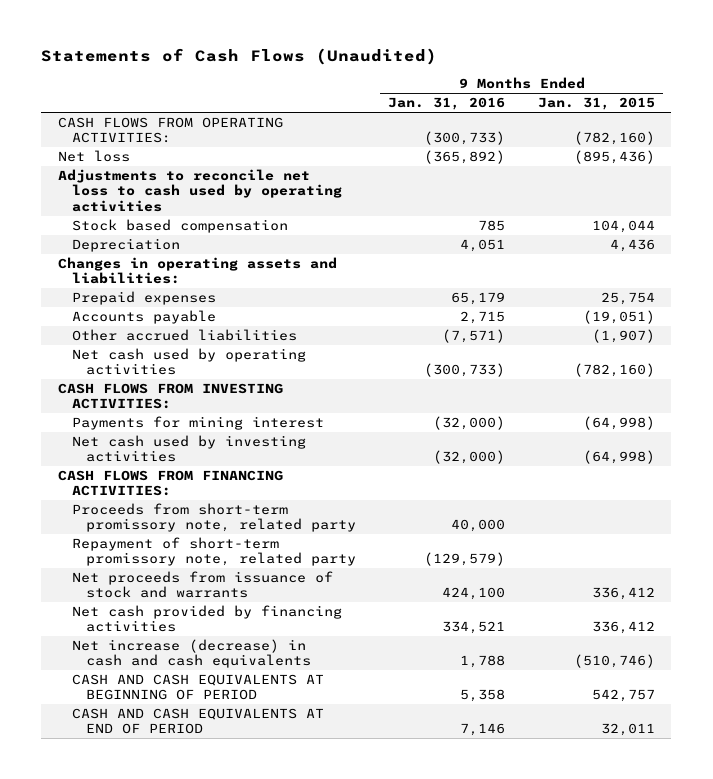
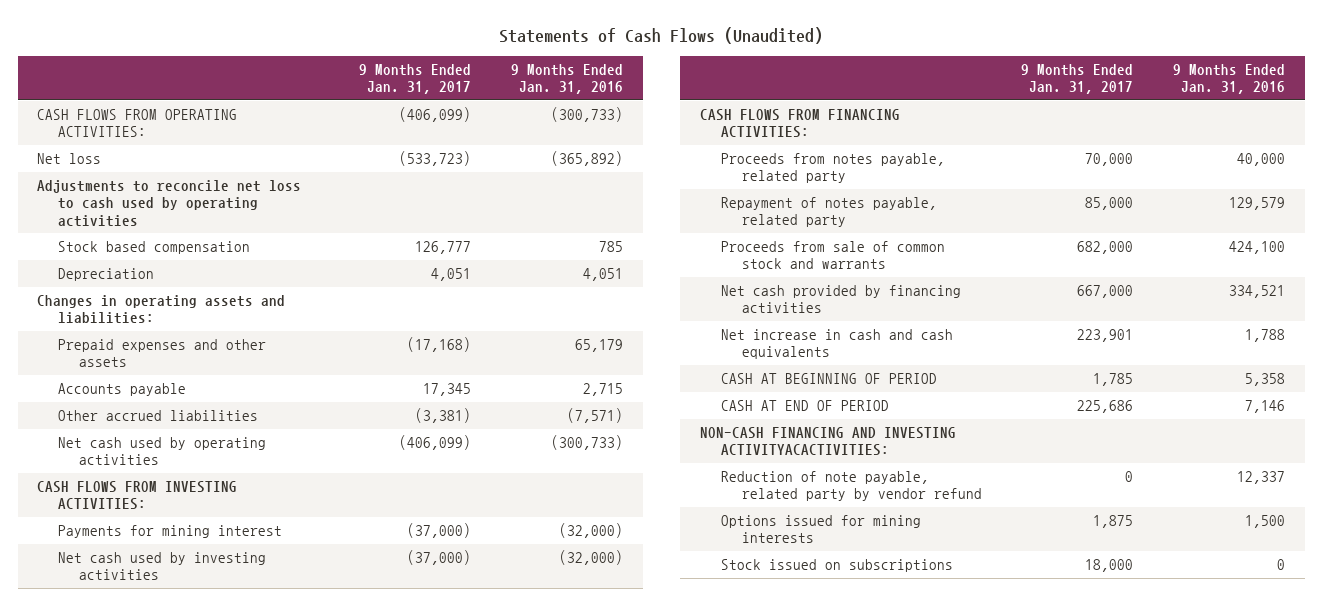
- | 9 Months Ended Jan. 31, 2016 | 9 Months Ended Jan. 31, 2015
+ | 9 Months Ended Jan. 31, 2017 | 9 Months Ended Jan. 31, 2016
- Prepaid expenses | 65,179 | 25,754
+ Prepaid expenses and other assets | (17,168) | 65,179
- Proceeds from short-term promissory note, related party | 40,000 |
- Repayment of short-term promissory note, related party | (129,579) |
- Net proceeds from issuance of stock and warrants | 424,100 | 336,412
+ Proceeds from notes payable, related party | 70,000 | 40,000
+ Repayment of notes payable, related party | 85,000 | 129,579
+ Proceeds from sale of common stock and warrants | 682,000 | 424,100
- Net increase (decrease) in cash and cash equivalents | 1,788 | (510,746)
- CASH AND CASH EQUIVALENTS AT BEGINNING OF PERIOD | 5,358 | 542,757
- CASH AND CASH EQUIVALENTS AT END OF PERIOD | 7,146 | 32,011
+ Net increase in cash and cash equivalents | 223,901 | 1,788
+ CASH AT BEGINNING OF PERIOD | 1,785 | 5,358
+ CASH AT END OF PERIOD | 225,686 | 7,146
+ NON-CASH FINANCING AND INVESTING ACTIVITYACACTIVITIES:
+ Reduction of note payable, related party by vendor refund | 0 | 12,337
+ Options issued for mining interests | 1,875 | 1,500
+ Stock issued on subscriptions | 18,000 | 0

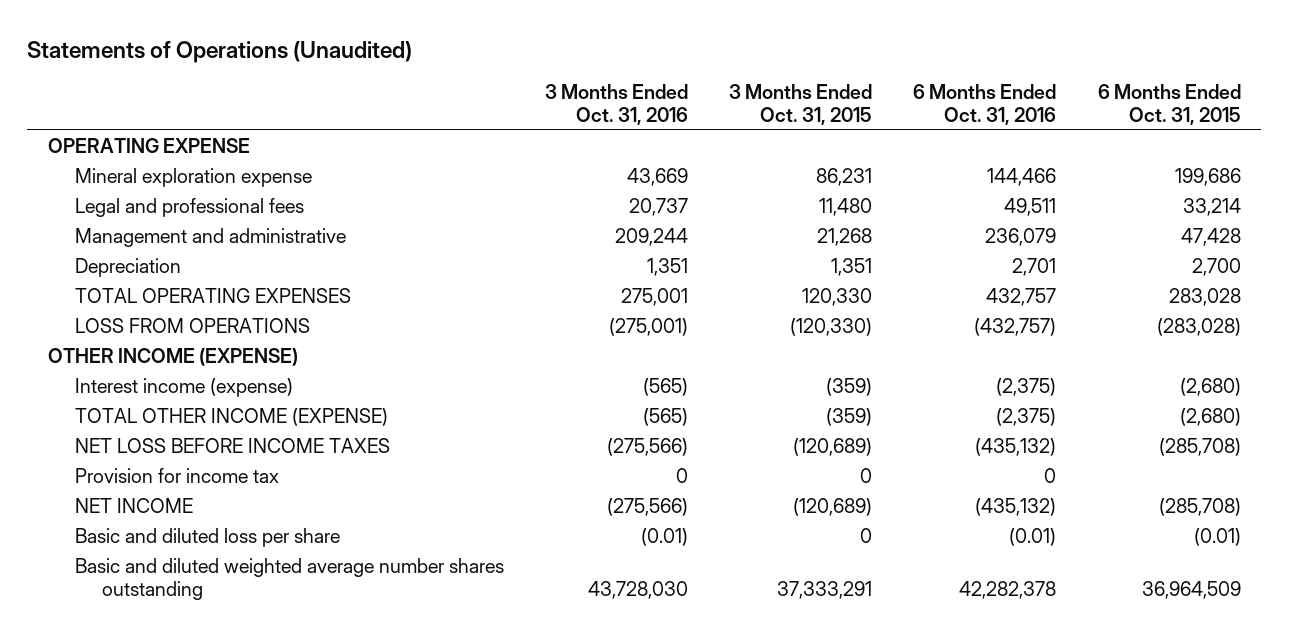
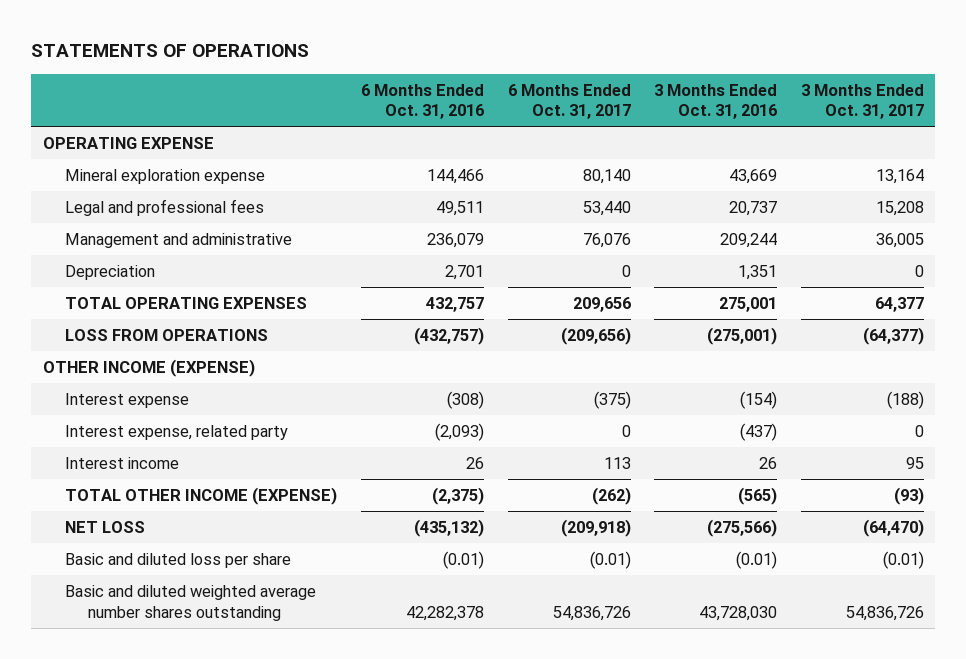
- Statements of Operations (Unaudited)
+ STATEMENTS OF OPERATIONS
- | 3 Months Ended Oct. 31, 2016 | 3 Months Ended Oct. 31, 2015 | 6 Months Ended Oct. 31, 2016 | 6 Months Ended Oct. 31, 2015
+ | 6 Months Ended Oct. 31, 2016 | 6 Months Ended Oct. 31, 2017 | 3 Months Ended Oct. 31, 2016 | 3 Months Ended Oct. 31, 2017
- Interest income (expense) | (565) | (359) | (2,375) | (2,680)
+ Interest expense | (308) | (375) | (154) | (188)
+ Interest expense, related party | (2,093) | 0 | (437) | 0
+ Interest income | 26 | 113 | 26 | 95
- NET LOSS BEFORE INCOME TAXES | (275,566) | (120,689) | (435,132) | (285,708)
- Provision for income tax | 0 | 0 | 0 |
- NET INCOME | (275,566) | (120,689) | (435,132) | (285,708)
+ NET LOSS | (435,132) | (209,918) | (275,566) | (64,470)

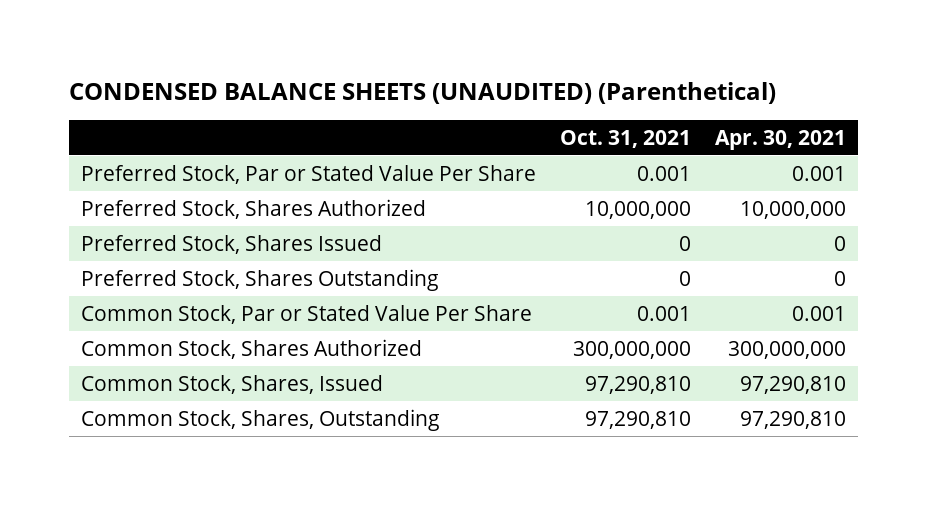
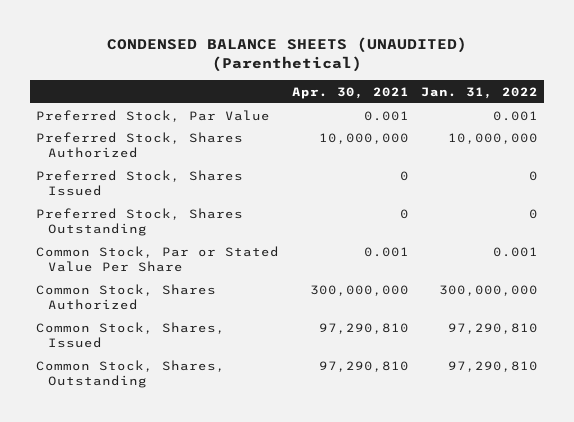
- | Oct. 31, 2021 | Apr. 30, 2021
+ | Apr. 30, 2021 | Jan. 31, 2022
- Preferred Stock, Par or Stated Value Per Share | 0.001 | 0.001
+ Preferred Stock, Par Value | 0.001 | 0.001

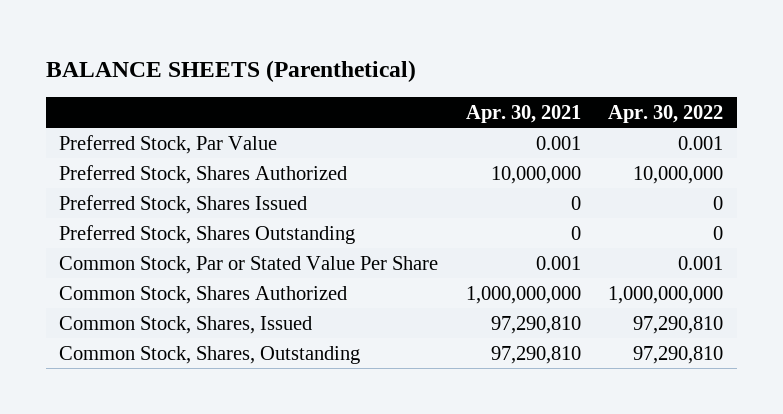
- CONDENSED BALANCE SHEETS (UNAUDITED) (Parenthetical)
+ BALANCE SHEETS (Parenthetical)
- | Apr. 30, 2021 | Jan. 31, 2022
+ | Apr. 30, 2021 | Apr. 30, 2022
- Common Stock, Shares Authorized | 300,000,000 | 300,000,000
+ Common Stock, Shares Authorized | 1,000,000,000 | 1,000,000,000

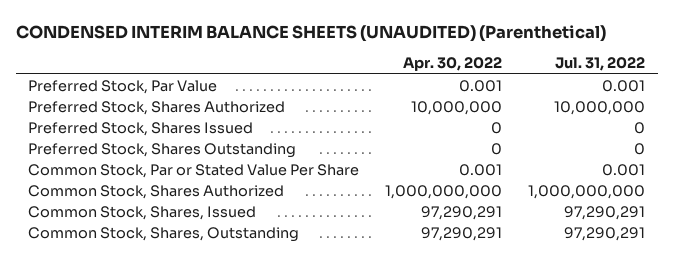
- BALANCE SHEETS (Parenthetical)
+ CONDENSED INTERIM BALANCE SHEETS (UNAUDITED) (Parenthetical)
- | Apr. 30, 2021 | Apr. 30, 2022
+ | Apr. 30, 2022 | Jul. 31, 2022
- Common Stock, Shares, Issued | 97,290,810 | 97,290,810
- Common Stock, Shares, Outstanding | 97,290,810 | 97,290,810
+ Common Stock, Shares, Issued | 97,290,291 | 97,290,291
+ Common Stock, Shares, Outstanding | 97,290,291 | 97,290,291

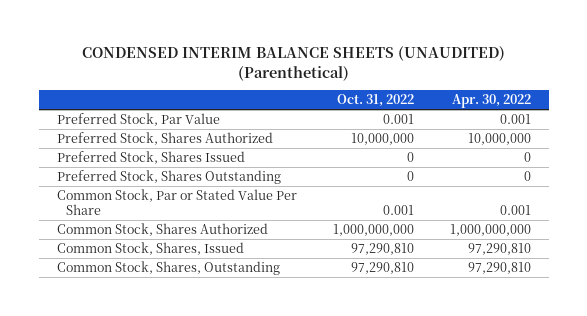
- | Apr. 30, 2022 | Jul. 31, 2022
+ | Oct. 31, 2022 | Apr. 30, 2022
- Common Stock, Shares, Issued | 97,290,291 | 97,290,291
- Common Stock, Shares, Outstanding | 97,290,291 | 97,290,291
+ Common Stock, Shares, Issued | 97,290,810 | 97,290,810
+ Common Stock, Shares, Outstanding | 97,290,810 | 97,290,810

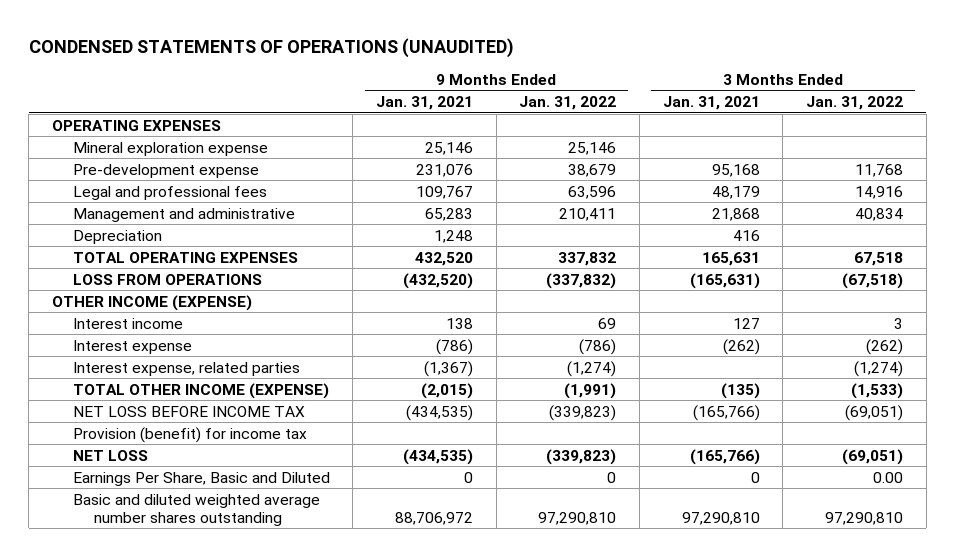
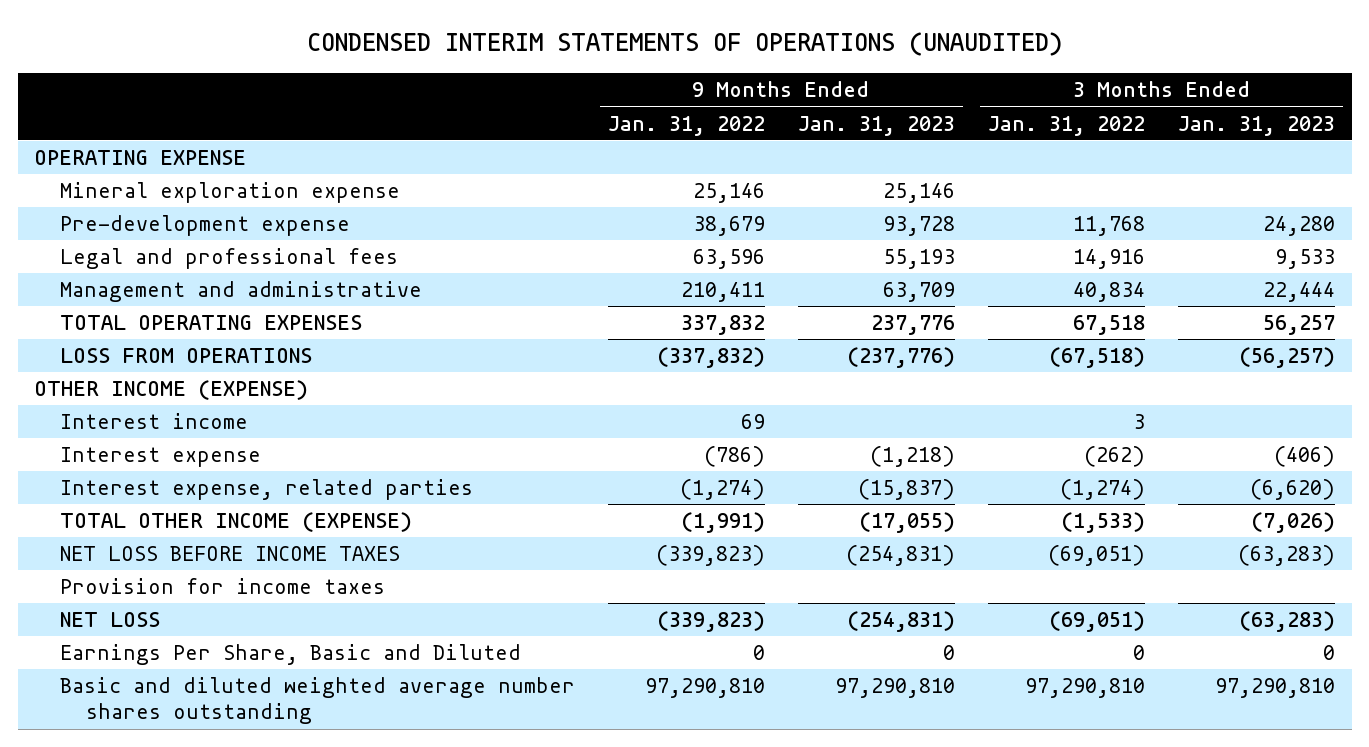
- CONDENSED STATEMENTS OF OPERATIONS (UNAUDITED)
+ CONDENSED INTERIM STATEMENTS OF OPERATIONS (UNAUDITED)
- | 9 Months Ended Jan. 31, 2021 | 9 Months Ended Jan. 31, 2022 | 3 Months Ended Jan. 31, 2021 | 3 Months Ended Jan. 31, 2022
+ | 9 Months Ended Jan. 31, 2022 | 9 Months Ended Jan. 31, 2023 | 3 Months Ended Jan. 31, 2022 | 3 Months Ended Jan. 31, 2023
- OPERATING EXPENSES
+ OPERATING EXPENSE
- Depreciation | 1,248 | | 416 |
- NET LOSS BEFORE INCOME TAX | (434,535) | (339,823) | (165,766) | (69,051)
- Provision (benefit) for income tax
+ NET LOSS BEFORE INCOME TAXES | (339,823) | (254,831) | (69,051) | (63,283)
+ Provision for income taxes
- Earnings Per Share, Basic and Diluted | 0 | 0 | 0 | 0.00
+ Earnings Per Share, Basic and Diluted | 0 | 0 | 0 | 0

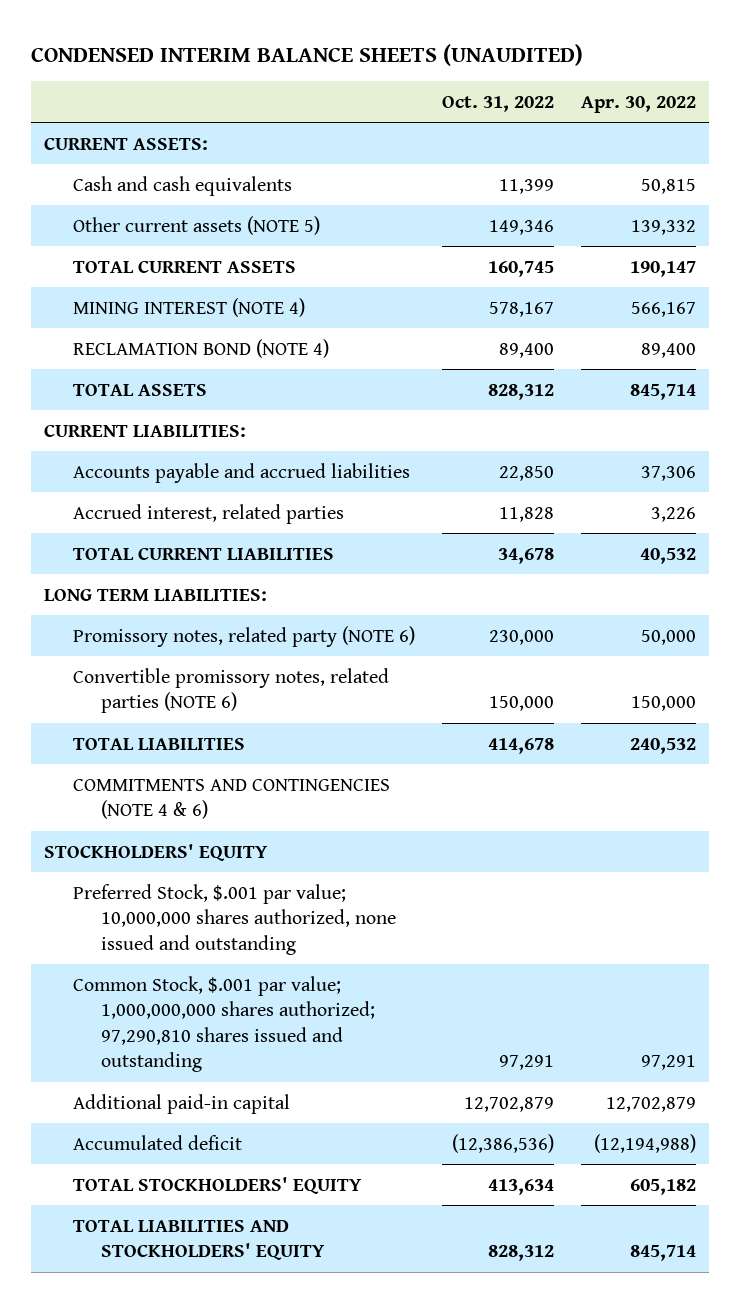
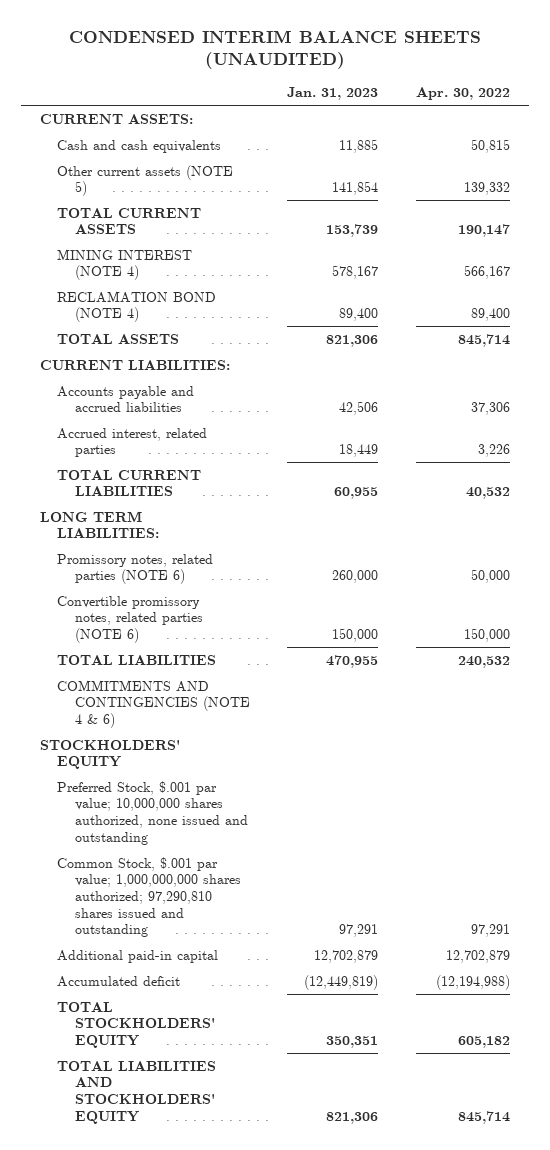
- | Oct. 31, 2022 | Apr. 30, 2022
+ | Jan. 31, 2023 | Apr. 30, 2022
- Promissory notes, related party (NOTE 6) | 230,000 | 50,000
+ Promissory notes, related parties (NOTE 6) | 260,000 | 50,000

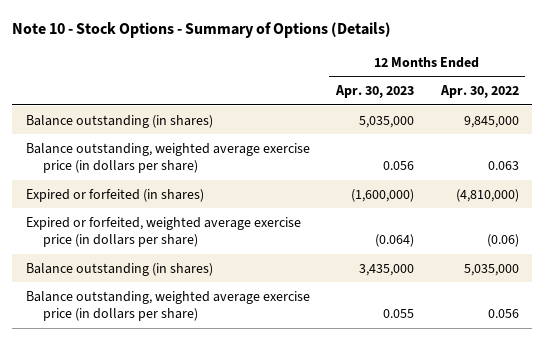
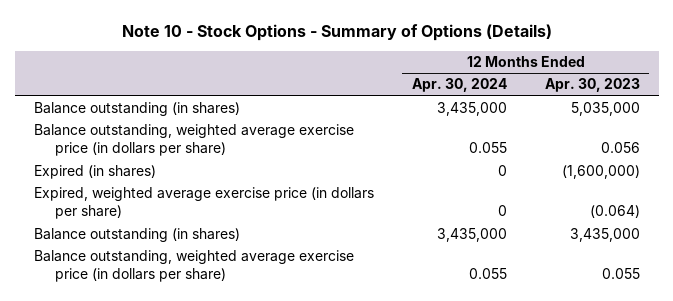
- | 12 Months Ended Apr. 30, 2023 | 12 Months Ended Apr. 30, 2022
+ | 12 Months Ended Apr. 30, 2024 | 12 Months Ended Apr. 30, 2023
- Expired or forfeited (in shares) | (1,600,000) | (4,810,000)
- Expired or forfeited, weighted average exercise price (in dollars per share) | (0.064) | (0.06)
+ Expired (in shares) | 0 | (1,600,000)
+ Expired, weighted average exercise price (in dollars per share) | 0 | (0.064)

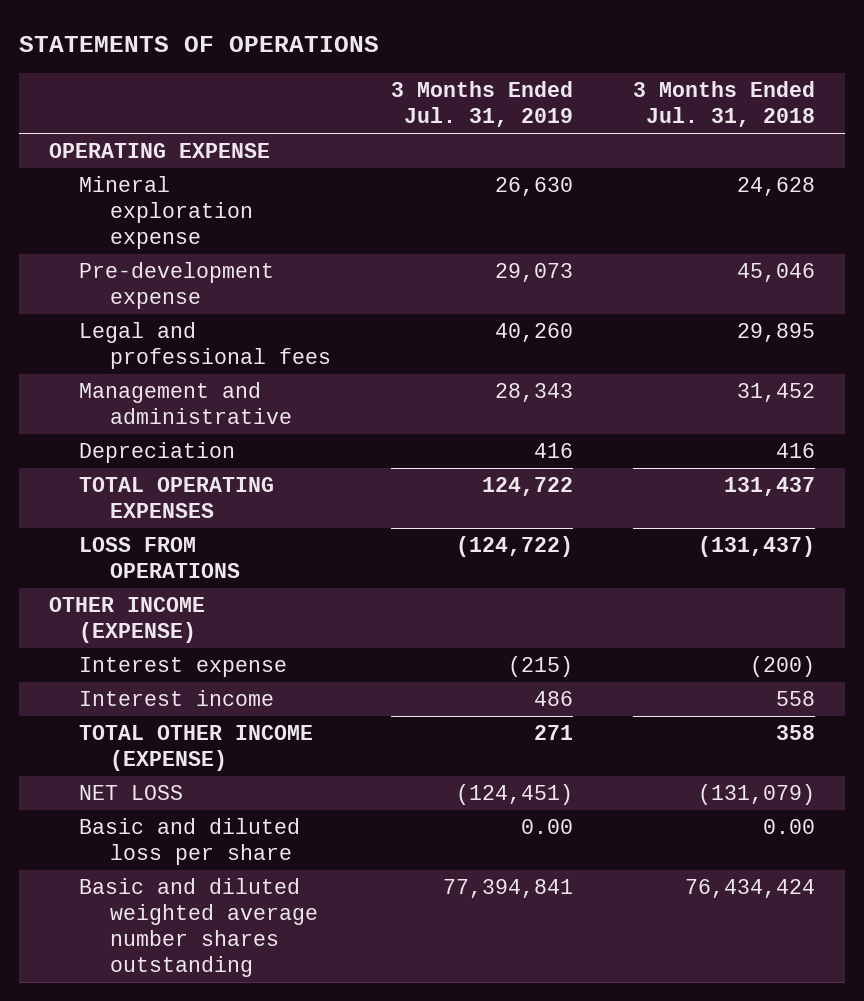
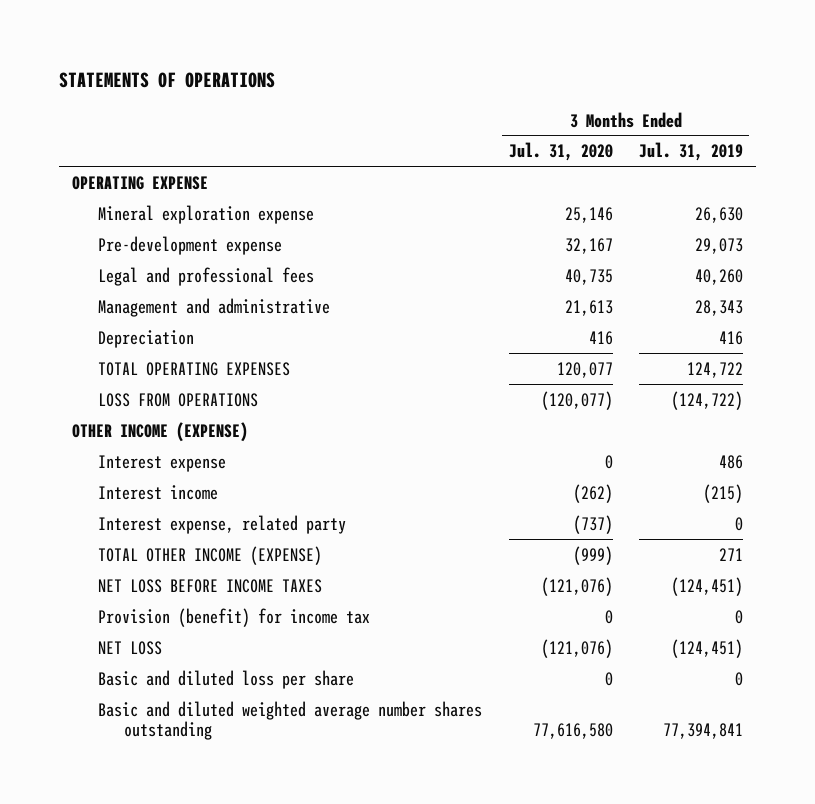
- | 3 Months Ended Jul. 31, 2019 | 3 Months Ended Jul. 31, 2018
+ | 3 Months Ended Jul. 31, 2020 | 3 Months Ended Jul. 31, 2019
- Interest expense | (215) | (200)
- Interest income | 486 | 558
+ Interest expense | 0 | 486
+ Interest income | (262) | (215)
+ Interest expense, related party | (737) | 0
+ NET LOSS BEFORE INCOME TAXES | (121,076) | (124,451)
+ Provision (benefit) for income tax | 0 | 0
- Basic and diluted loss per share | 0.00 | 0.00
+ Basic and diluted loss per share | 0 | 0

